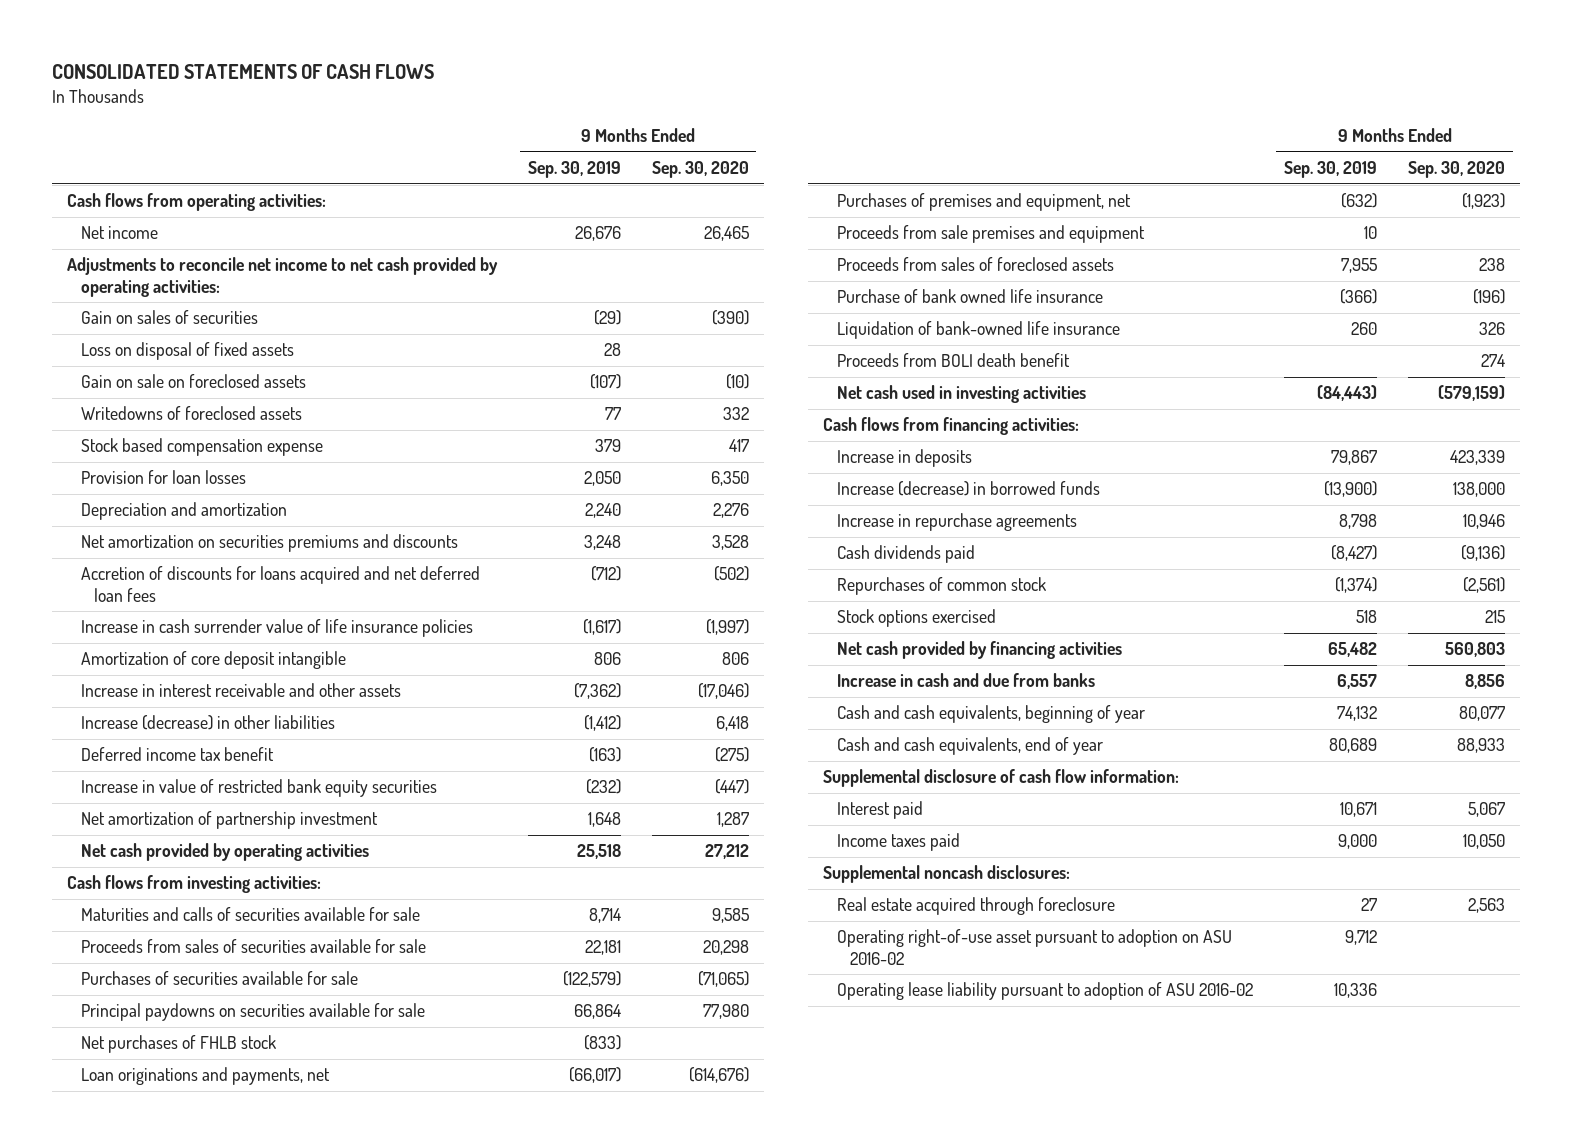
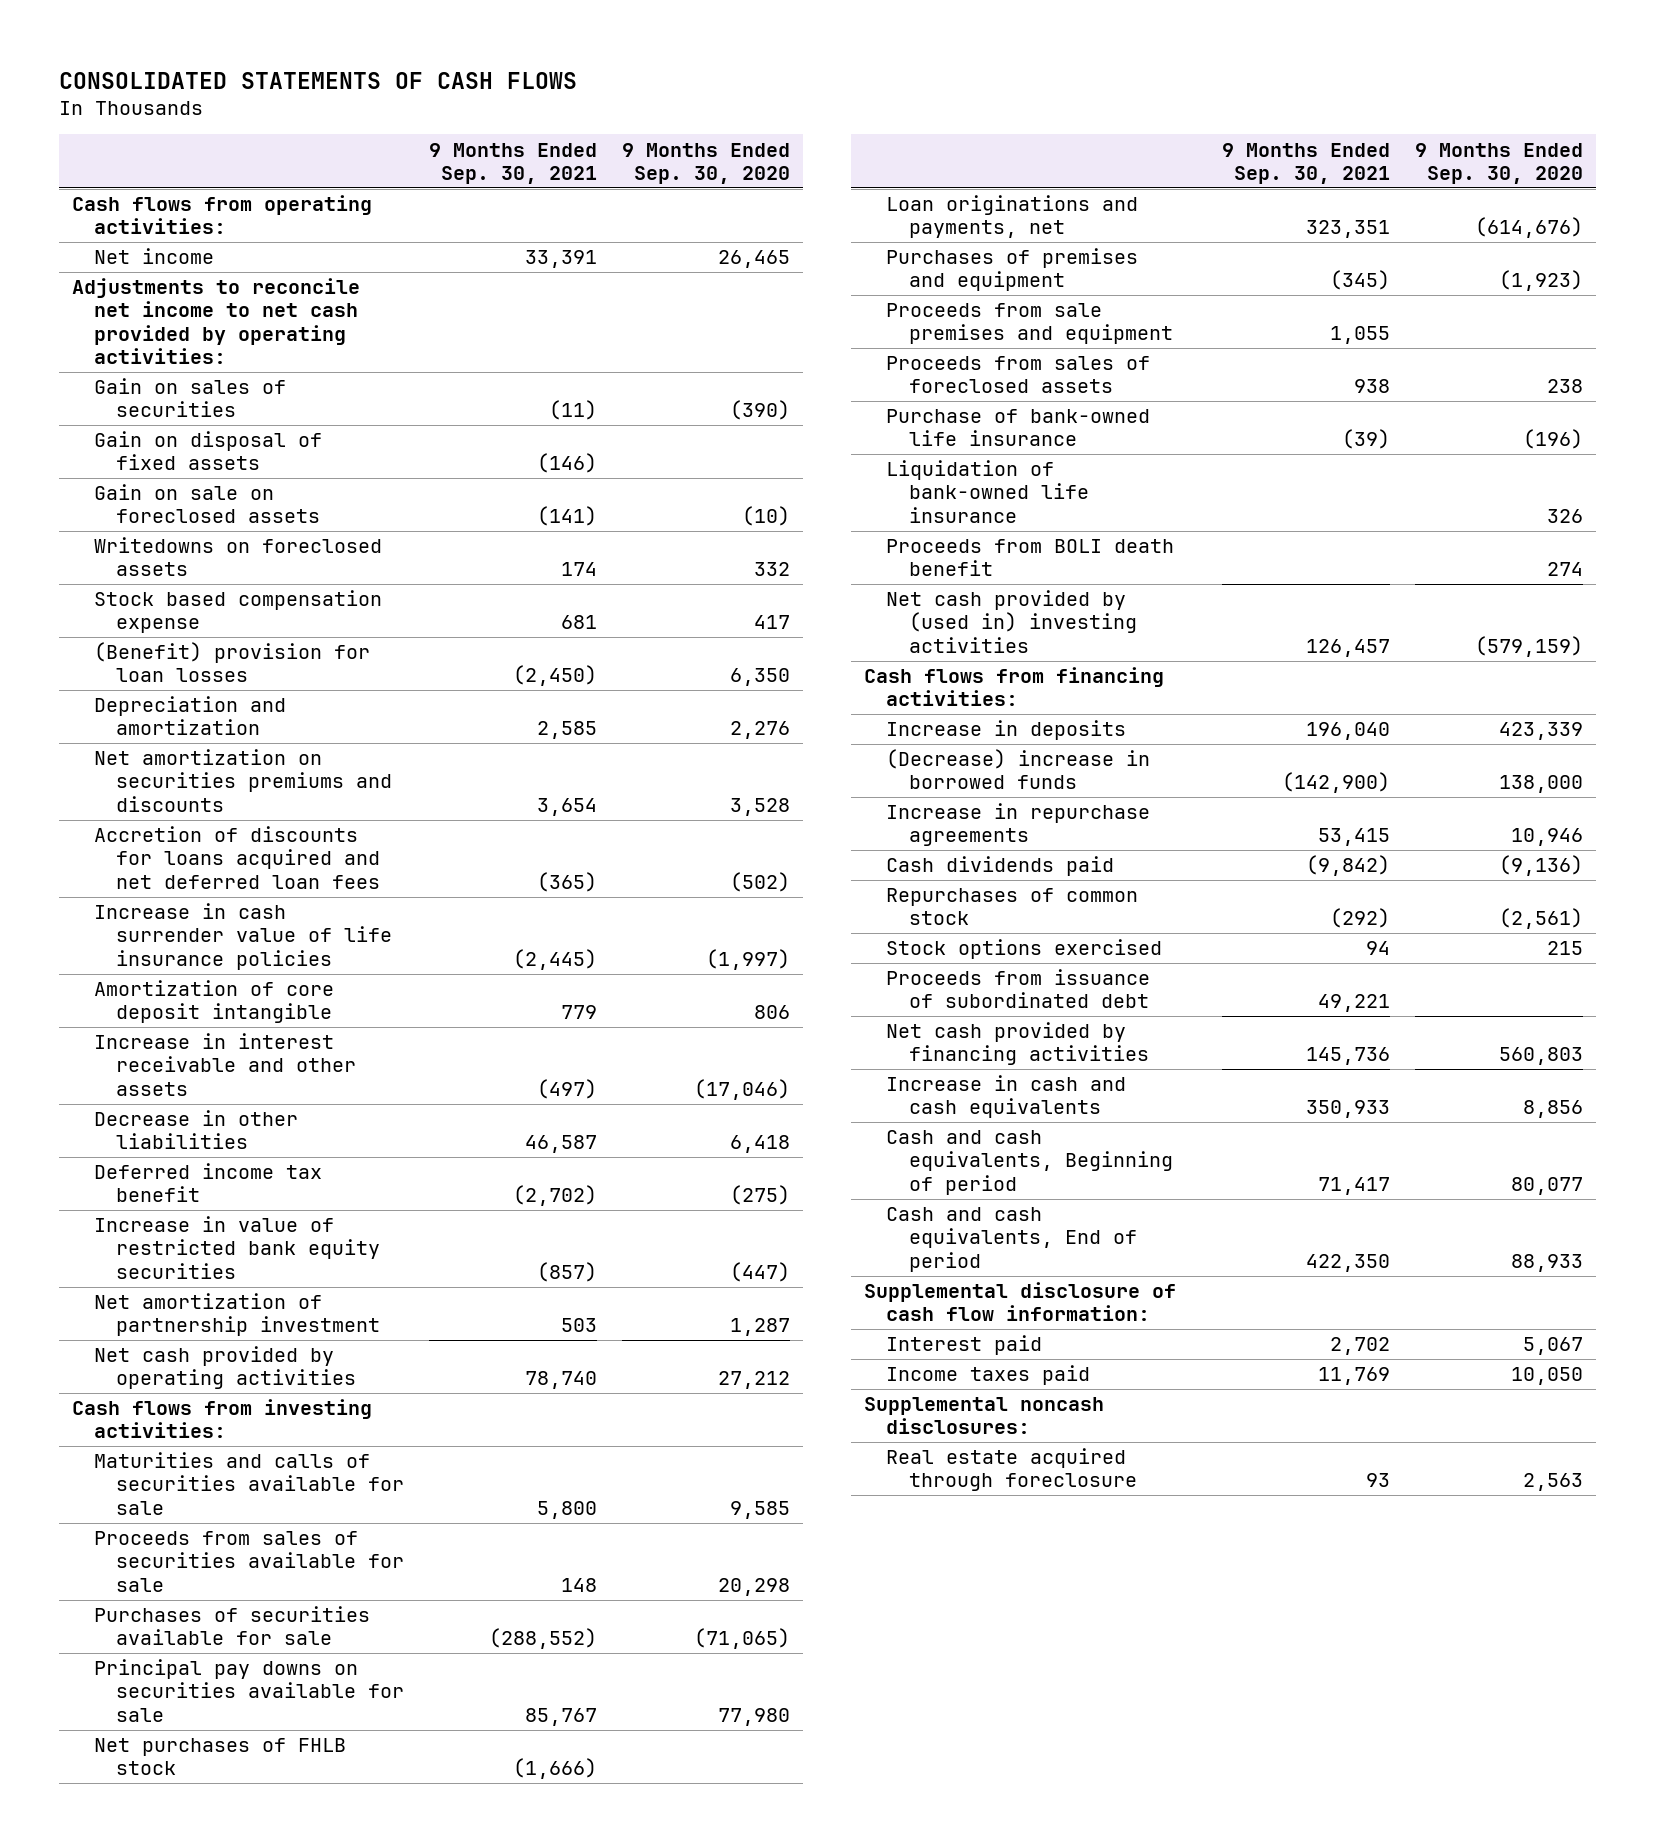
- | 9 Months Ended Sep. 30, 2019 | 9 Months Ended Sep. 30, 2020
+ | 9 Months Ended Sep. 30, 2021 | 9 Months Ended Sep. 30, 2020
- Loss on disposal of fixed assets | 28 |
+ Gain on disposal of fixed assets | (146) |
- Writedowns of foreclosed assets | 77 | 332
+ Writedowns on foreclosed assets | 174 | 332
- Provision for loan losses | 2,050 | 6,350
+ (Benefit) provision for loan losses | (2,450) | 6,350
- Increase (decrease) in other liabilities | (1,412) | 6,418
+ Decrease in other liabilities | 46,587 | 6,418
- Principal paydowns on securities available for sale | 66,864 | 77,980
+ Principal pay downs on securities available for sale | 85,767 | 77,980
- Purchases of premises and equipment, net | (632) | (1,923)
+ Purchases of premises and equipment | (345) | (1,923)
- Purchase of bank owned life insurance | (366) | (196)
+ Purchase of bank-owned life insurance | (39) | (196)
- Net cash used in investing activities | (84,443) | (579,159)
+ Net cash provided by (used in) investing activities | 126,457 | (579,159)
- Increase (decrease) in borrowed funds | (13,900) | 138,000
+ (Decrease) increase in borrowed funds | (142,900) | 138,000
+ Proceeds from issuance of subordinated debt | 49,221 |
- Increase in cash and due from banks | 6,557 | 8,856
- Cash and cash equivalents, beginning of year | 74,132 | 80,077
- Cash and cash equivalents, end of year | 80,689 | 88,933
+ Increase in cash and cash equivalents | 350,933 | 8,856
+ Cash and cash equivalents, Beginning of period | 71,417 | 80,077
+ Cash and cash equivalents, End of period | 422,350 | 88,933
- Operating right-of-use asset pursuant to adoption on ASU 2016-02 | 9,712 |
- Operating lease liability pursuant to adoption of ASU 2016-02 | 10,336 |

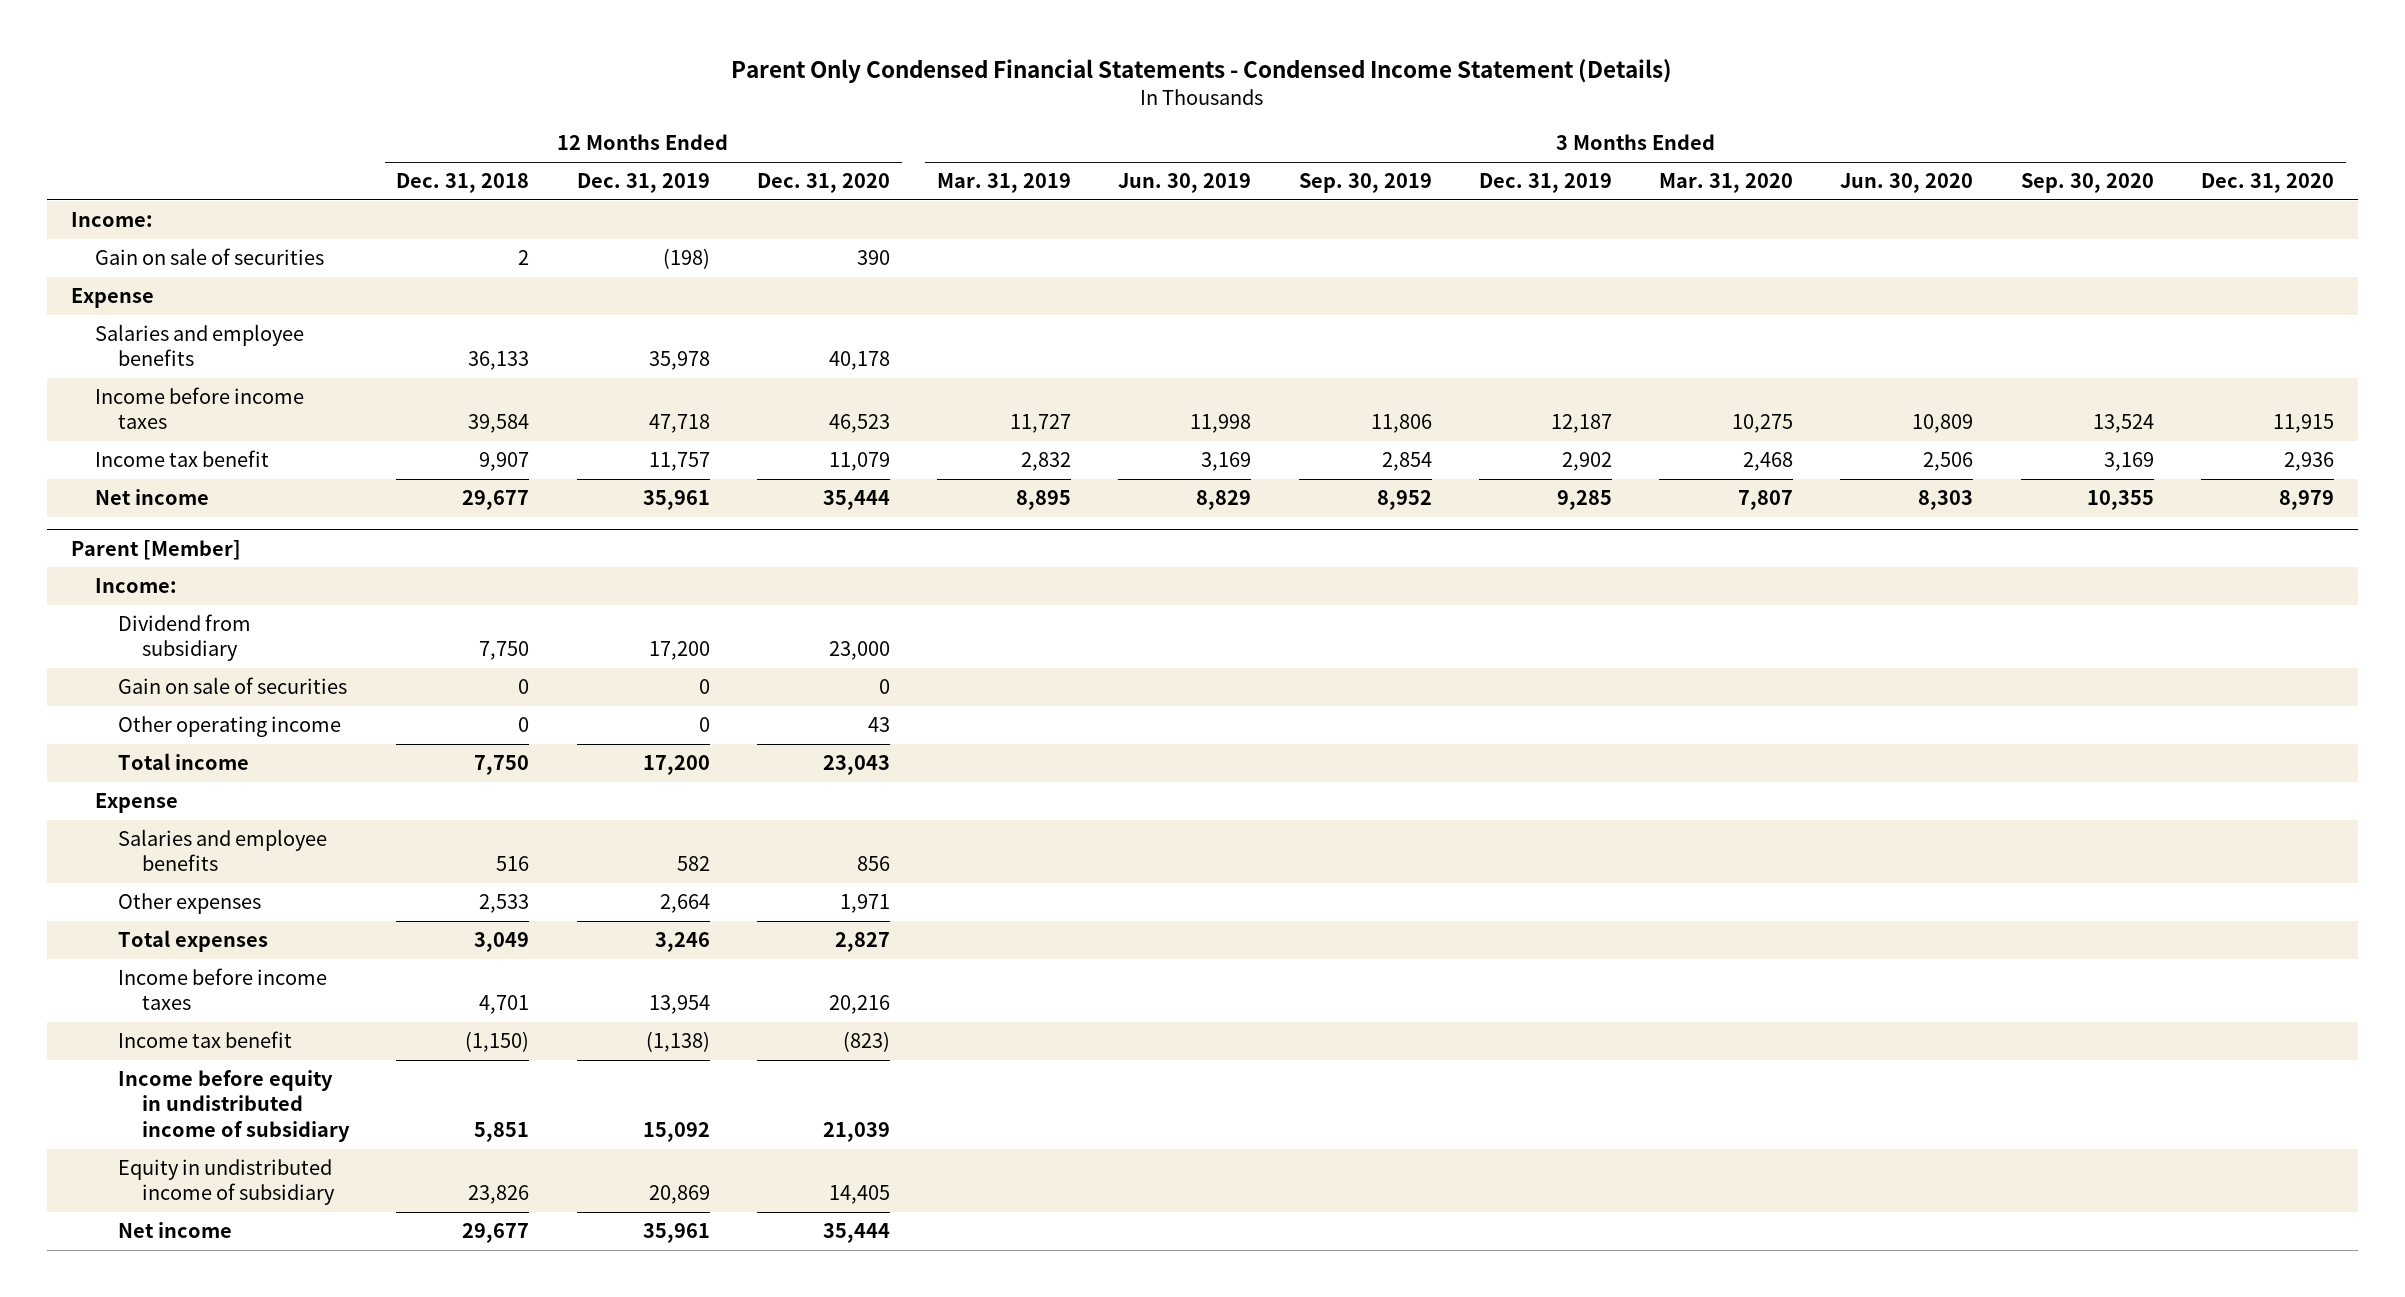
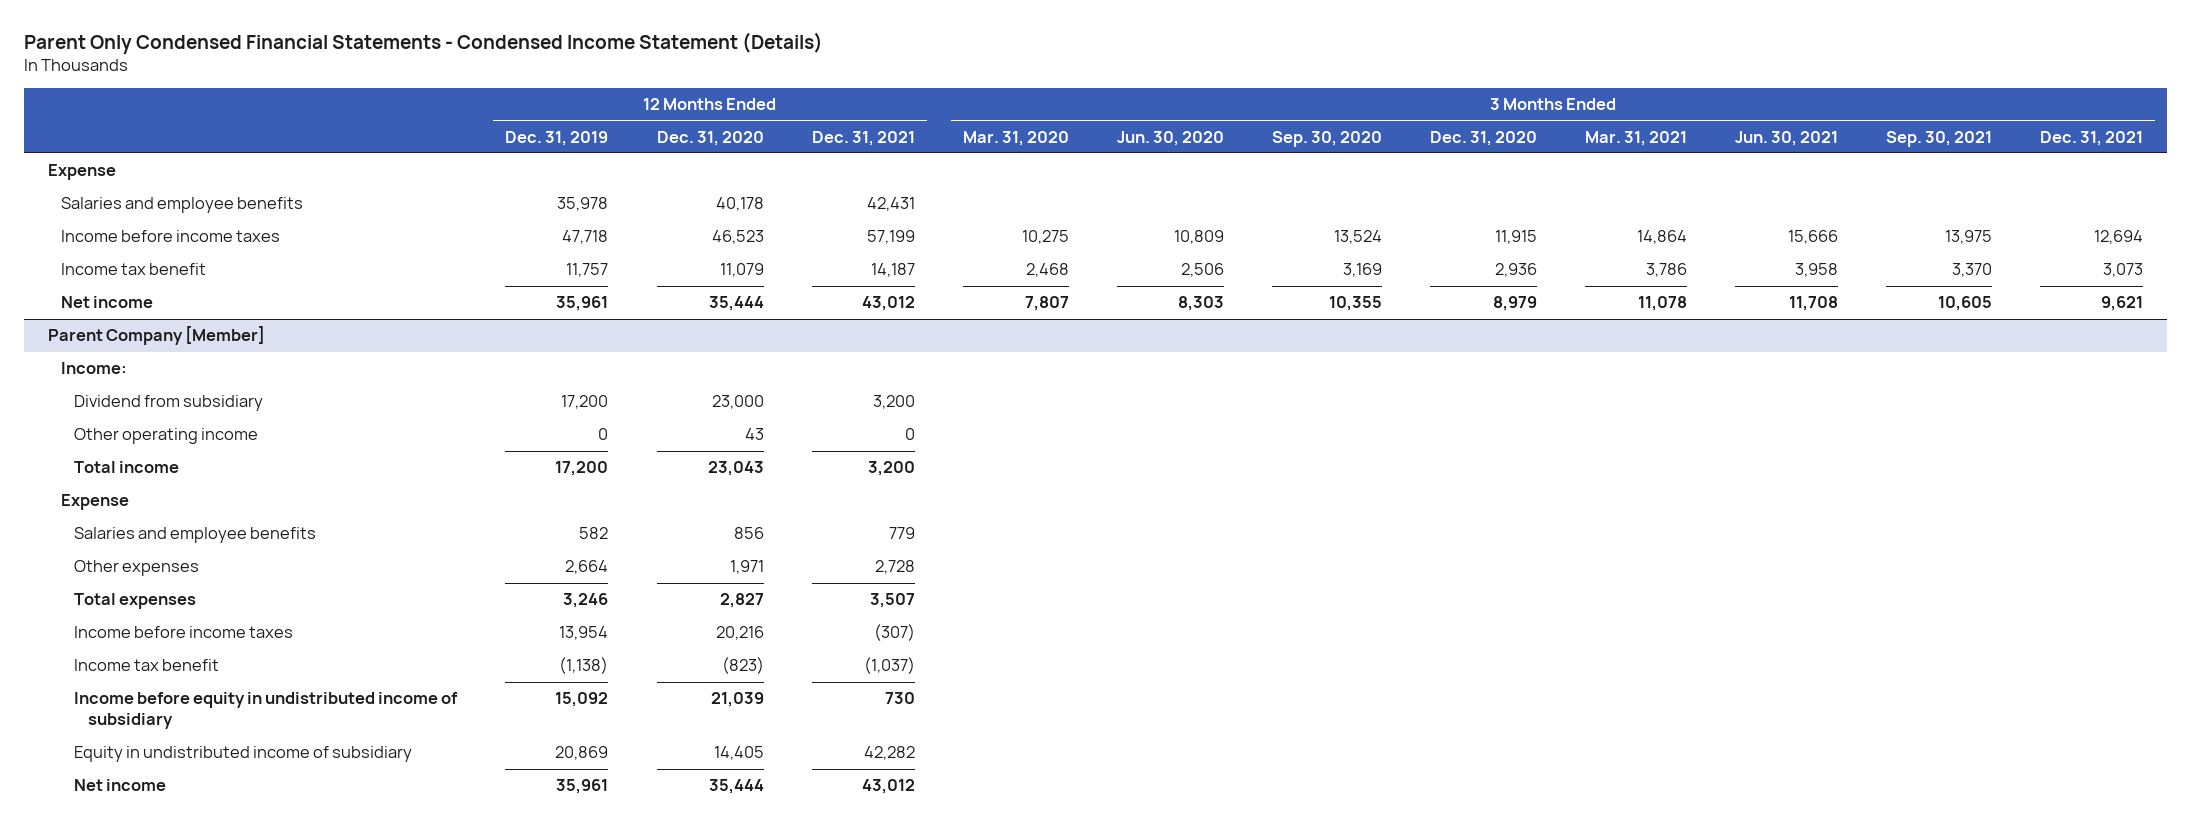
- | 12 Months Ended Dec. 31, 2018 | 12 Months Ended Dec. 31, 2019 | 12 Months Ended Dec. 31, 2020 | 3 Months Ended Mar. 31, 2019 | 3 Months Ended Jun. 30, 2019 | 3 Months Ended Sep. 30, 2019 | 3 Months Ended Dec. 31, 2019 | 3 Months Ended Mar. 31, 2020 | 3 Months Ended Jun. 30, 2020 | 3 Months Ended Sep. 30, 2020 | 3 Months Ended Dec. 31, 2020
+ | 12 Months Ended Dec. 31, 2019 | 12 Months Ended Dec. 31, 2020 | 12 Months Ended Dec. 31, 2021 | 3 Months Ended Mar. 31, 2020 | 3 Months Ended Jun. 30, 2020 | 3 Months Ended Sep. 30, 2020 | 3 Months Ended Dec. 31, 2020 | 3 Months Ended Mar. 31, 2021 | 3 Months Ended Jun. 30, 2021 | 3 Months Ended Sep. 30, 2021 | 3 Months Ended Dec. 31, 2021
- Income:
- Gain on sale of securities | 2 | (198) | 390 | | | | | | | |
- Parent [Member]
+ Parent Company [Member]
- Gain on sale of securities | 0 | 0 | 0 | | | | | | | |

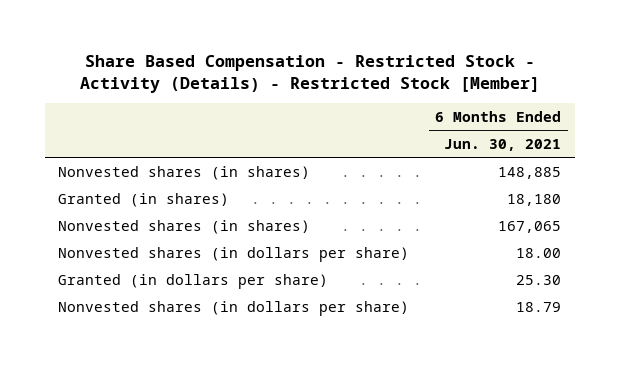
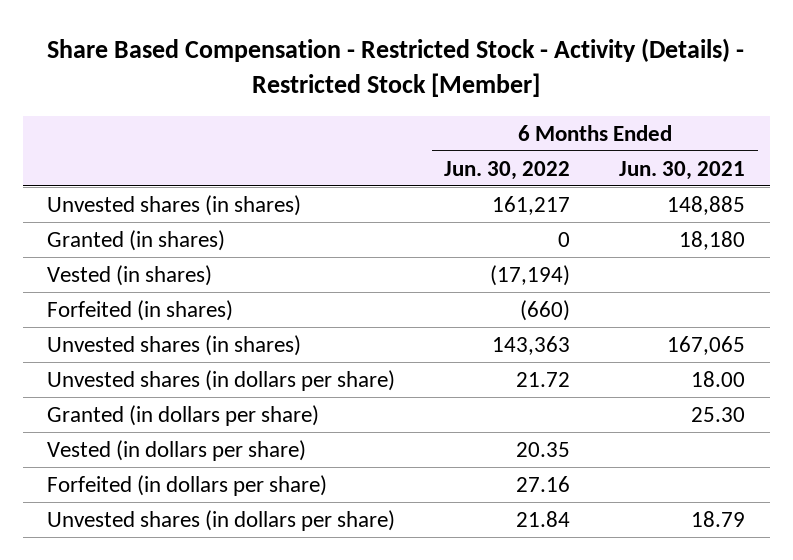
- | 6 Months Ended Jun. 30, 2021
+ | 6 Months Ended Jun. 30, 2022 | 6 Months Ended Jun. 30, 2021
- Nonvested shares (in shares) | 148,885
+ Unvested shares (in shares) | 161,217 | 148,885
- Nonvested shares (in shares) | 167,065
- Nonvested shares (in dollars per share) | 18.00
+ Vested (in shares) | (17,194) |
+ Forfeited (in shares) | (660) |
+ Unvested shares (in shares) | 143,363 | 167,065
+ Unvested shares (in dollars per share) | 21.72 | 18.00
- Nonvested shares (in dollars per share) | 18.79
+ Vested (in dollars per share) | 20.35 |
+ Forfeited (in dollars per share) | 27.16 |
+ Unvested shares (in dollars per share) | 21.84 | 18.79

